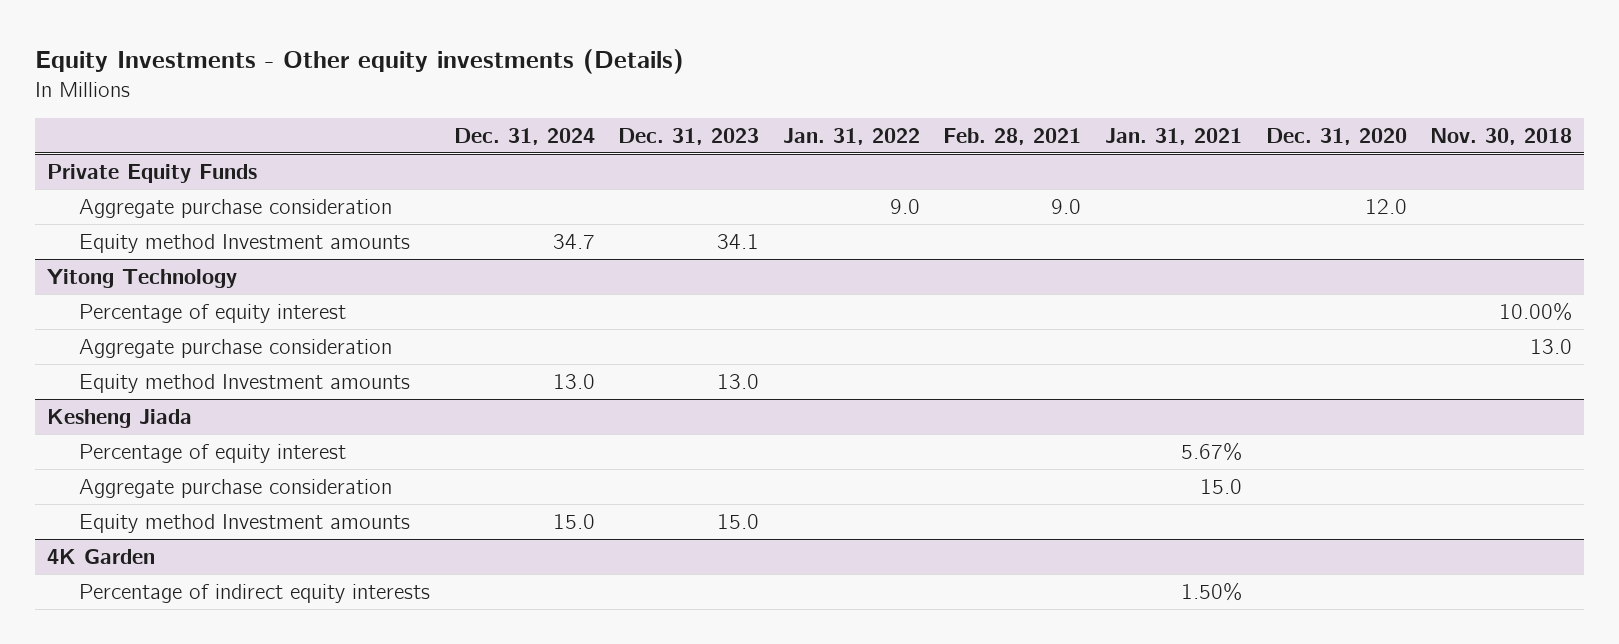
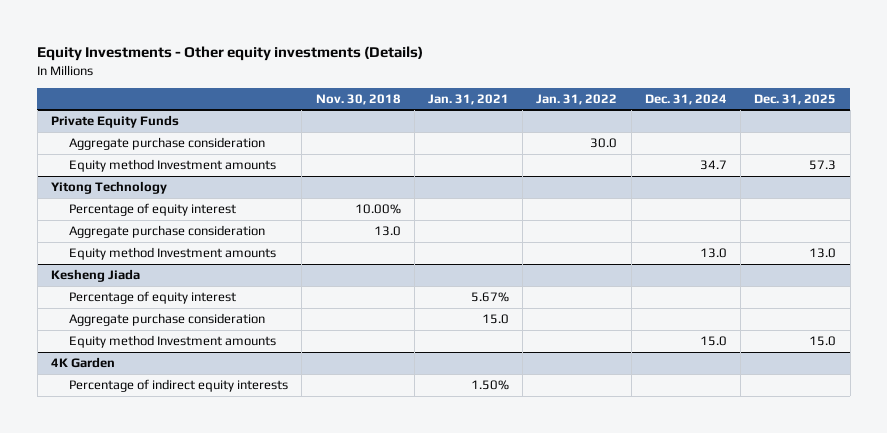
- | Dec. 31, 2024 | Dec. 31, 2023 | Jan. 31, 2022 | Feb. 28, 2021 | Jan. 31, 2021 | Dec. 31, 2020 | Nov. 30, 2018
+ | Nov. 30, 2018 | Jan. 31, 2021 | Jan. 31, 2022 | Dec. 31, 2024 | Dec. 31, 2025
@ Private Equity Funds
- Aggregate purchase consideration | | | 9.0 | 9.0 | | 12.0 |
+ Aggregate purchase consideration | | | 30.0 | |

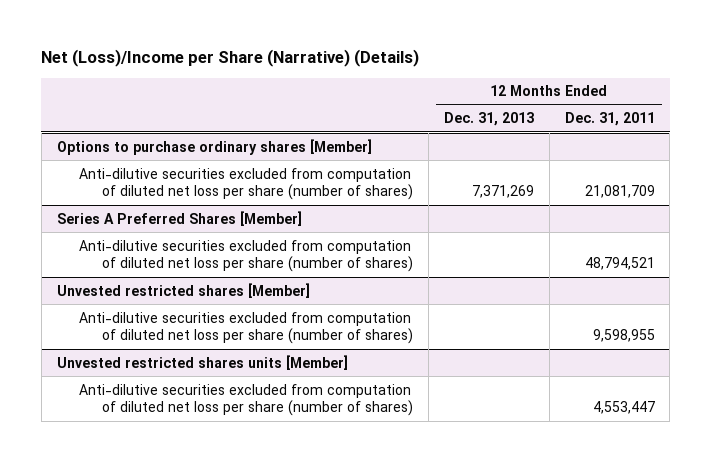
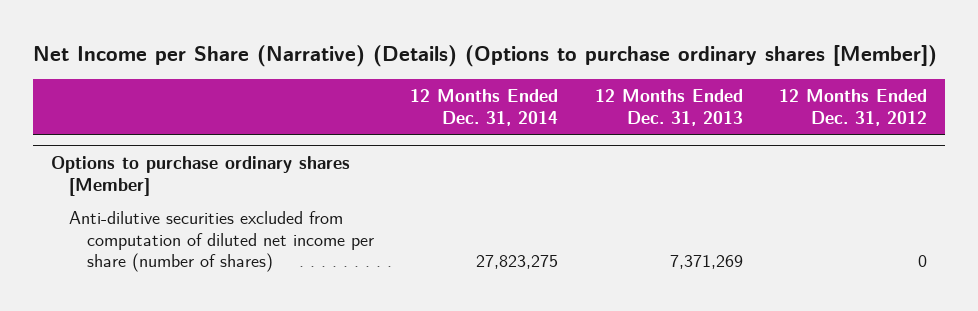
- Net (Loss)/Income per Share (Narrative) (Details)
+ Net Income per Share (Narrative) (Details) (Options to purchase ordinary shares [Member])
- | 12 Months Ended Dec. 31, 2013 | 12 Months Ended Dec. 31, 2011
+ | 12 Months Ended Dec. 31, 2014 | 12 Months Ended Dec. 31, 2013 | 12 Months Ended Dec. 31, 2012
@ Options to purchase ordinary shares [Member]
- Anti-dilutive securities excluded from computation of diluted net loss per share (number of shares) | 7,371,269 | 21,081,709
- Series A Preferred Shares [Member]
- Anti-dilutive securities excluded from computation of diluted net loss per share (number of shares) | | 48,794,521
- Unvested restricted shares [Member]
- Anti-dilutive securities excluded from computation of diluted net loss per share (number of shares) | | 9,598,955
- Unvested restricted shares units [Member]
- Anti-dilutive securities excluded from computation of diluted net loss per share (number of shares) | | 4,553,447
@ Options to purchase ordinary shares [Member]
+ Anti-dilutive securities excluded from computation of diluted net income per share (number of shares) | 27,823,275 | 7,371,269 | 0

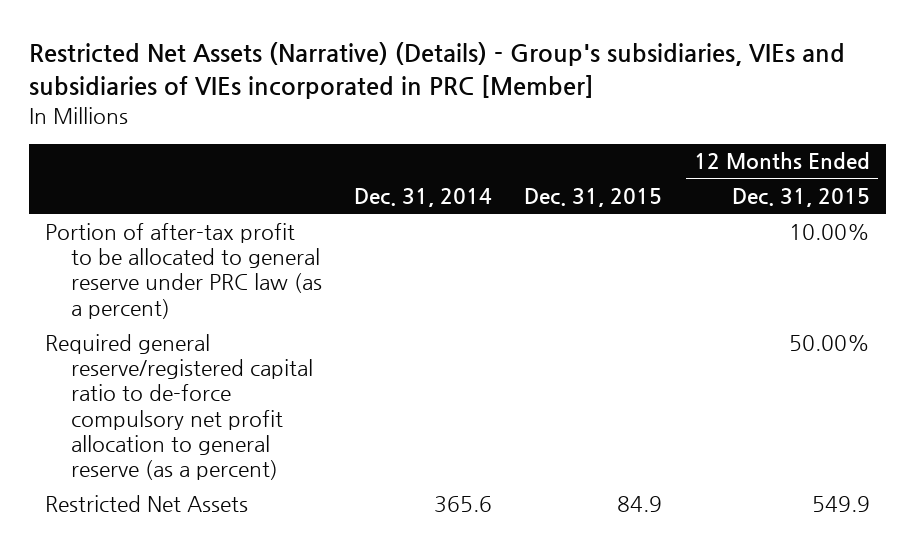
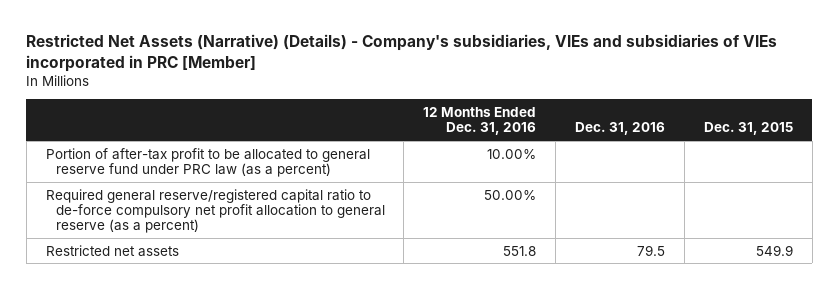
- Restricted Net Assets (Narrative) (Details) - Group's subsidiaries, VIEs and subsidiaries of VIEs incorporated in PRC [Member]
+ Restricted Net Assets (Narrative) (Details) - Company's subsidiaries, VIEs and subsidiaries of VIEs incorporated in PRC [Member]
- | Dec. 31, 2014 | Dec. 31, 2015 | 12 Months Ended Dec. 31, 2015
+ | 12 Months Ended Dec. 31, 2016 | Dec. 31, 2016 | Dec. 31, 2015
- Portion of after-tax profit to be allocated to general reserve under PRC law (as a percent) | | | 10.00%
+ Portion of after-tax profit to be allocated to general reserve fund under PRC law (as a percent) | 10.00% | |
- Restricted Net Assets | 365.6 | 84.9 | 549.9
+ Restricted net assets | 551.8 | 79.5 | 549.9

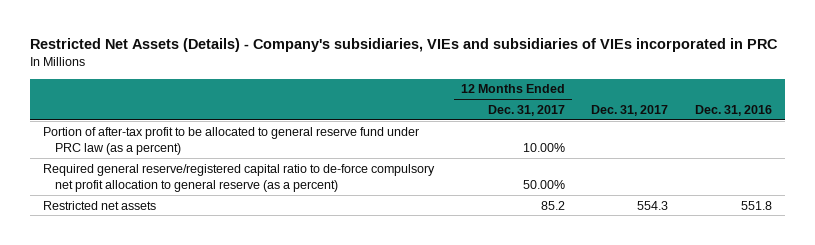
- Restricted Net Assets (Narrative) (Details) - Company's subsidiaries, VIEs and subsidiaries of VIEs incorporated in PRC [Member]
+ Restricted Net Assets (Details) - Company's subsidiaries, VIEs and subsidiaries of VIEs incorporated in PRC
- | 12 Months Ended Dec. 31, 2016 | Dec. 31, 2016 | Dec. 31, 2015
+ | 12 Months Ended Dec. 31, 2017 | Dec. 31, 2017 | Dec. 31, 2016
- Restricted net assets | 551.8 | 79.5 | 549.9
+ Restricted net assets | 85.2 | 554.3 | 551.8

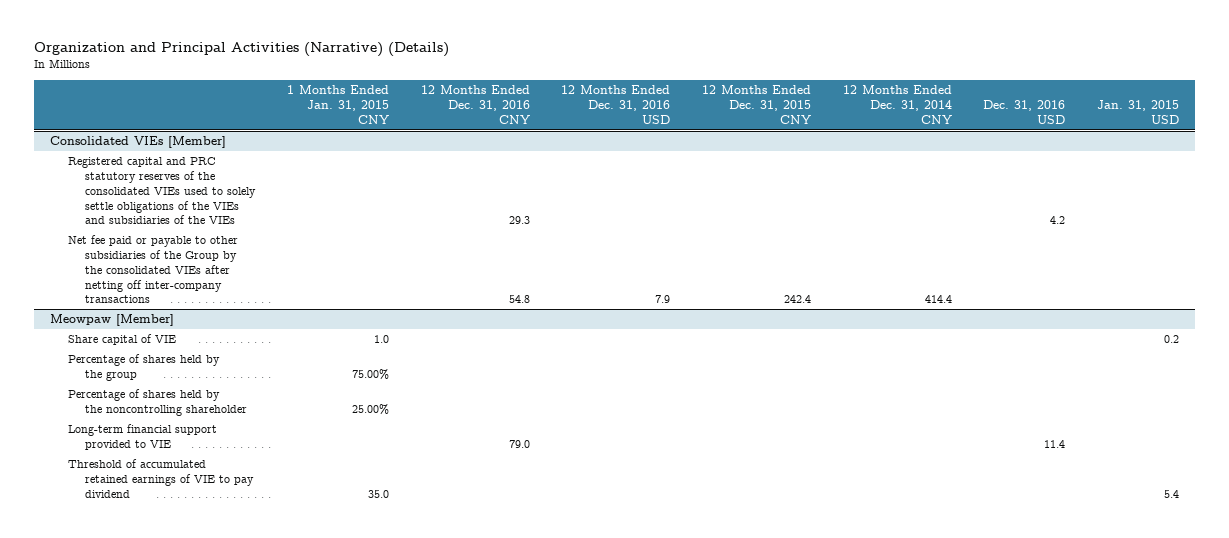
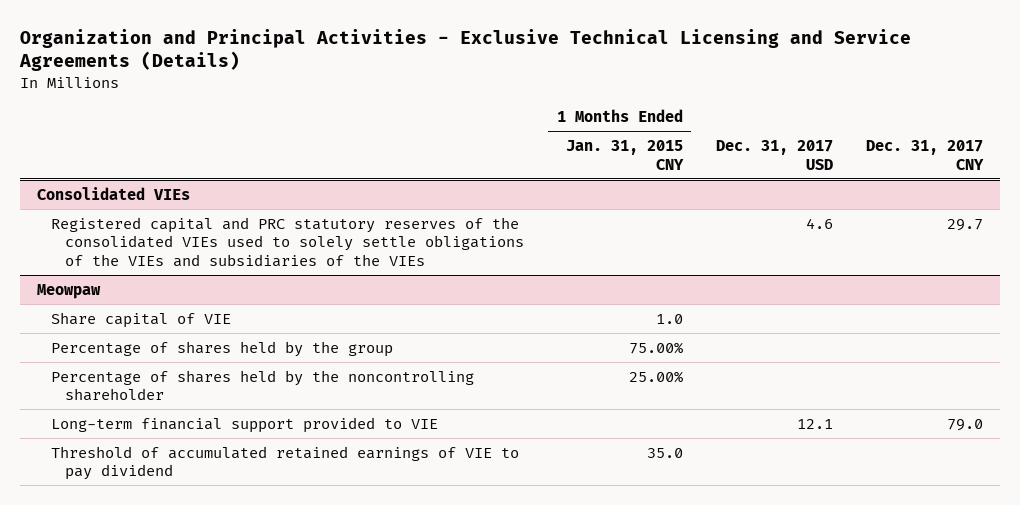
- Organization and Principal Activities (Narrative) (Details)
+ Organization and Principal Activities - Exclusive Technical Licensing and Service Agreements (Details)
- | 1 Months Ended Jan. 31, 2015 CNY | 12 Months Ended Dec. 31, 2016 CNY | 12 Months Ended Dec. 31, 2016 USD | 12 Months Ended Dec. 31, 2015 CNY | 12 Months Ended Dec. 31, 2014 CNY | Dec. 31, 2016 USD | Jan. 31, 2015 USD
+ | 1 Months Ended Jan. 31, 2015 CNY | Dec. 31, 2017 USD | Dec. 31, 2017 CNY
- Consolidated VIEs [Member]
+ Consolidated VIEs
- Net fee paid or payable to other subsidiaries of the Group by the consolidated VIEs after netting off inter-company transactions | | 54.8 | 7.9 | 242.4 | 414.4 | |
- Meowpaw [Member]
+ Meowpaw

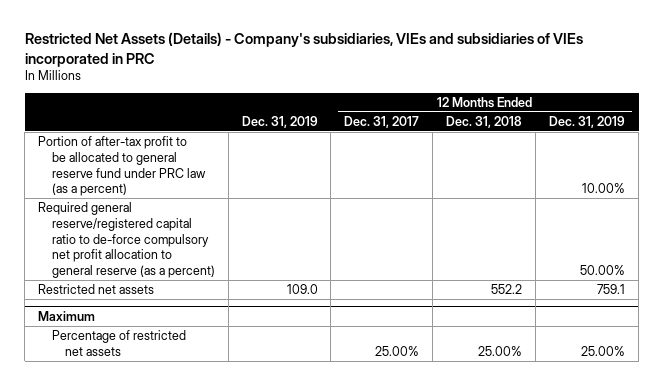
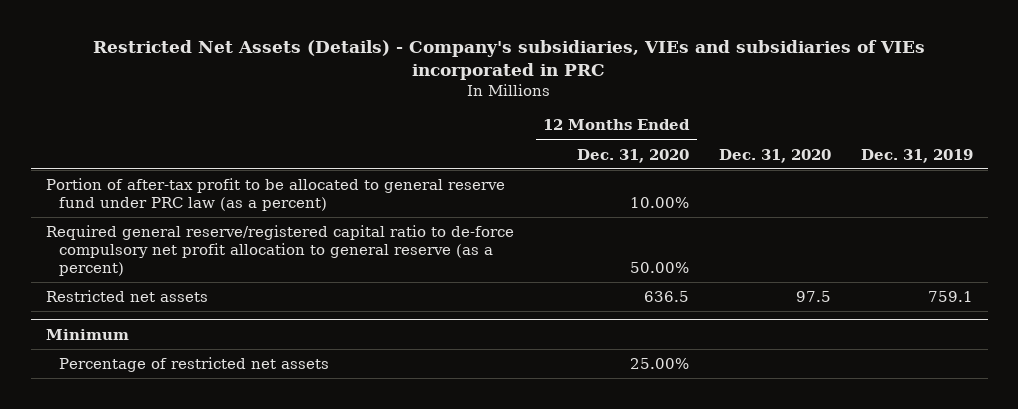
- | Dec. 31, 2019 | 12 Months Ended Dec. 31, 2017 | 12 Months Ended Dec. 31, 2018 | 12 Months Ended Dec. 31, 2019
+ | 12 Months Ended Dec. 31, 2020 | Dec. 31, 2020 | Dec. 31, 2019
- Restricted net assets | 109.0 | | 552.2 | 759.1
- Maximum
+ Restricted net assets | 636.5 | 97.5 | 759.1
+ Minimum

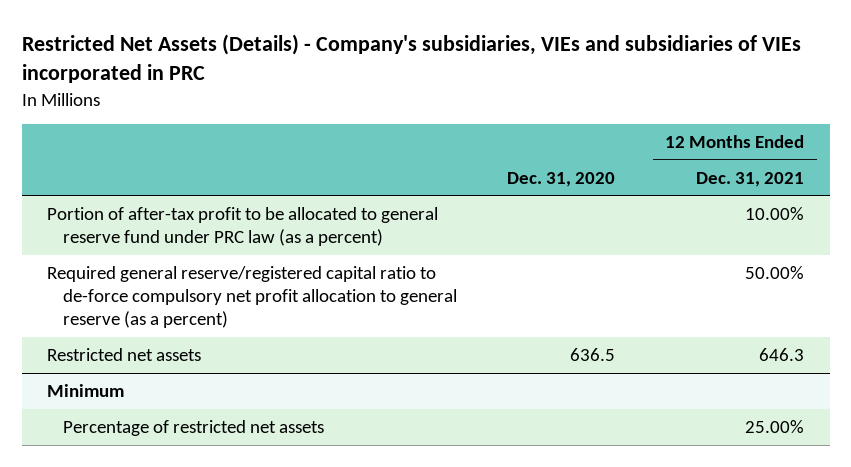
- | 12 Months Ended Dec. 31, 2020 | Dec. 31, 2020 | Dec. 31, 2019
+ | Dec. 31, 2020 | 12 Months Ended Dec. 31, 2021
- Restricted net assets | 636.5 | 97.5 | 759.1
+ Restricted net assets | 636.5 | 646.3

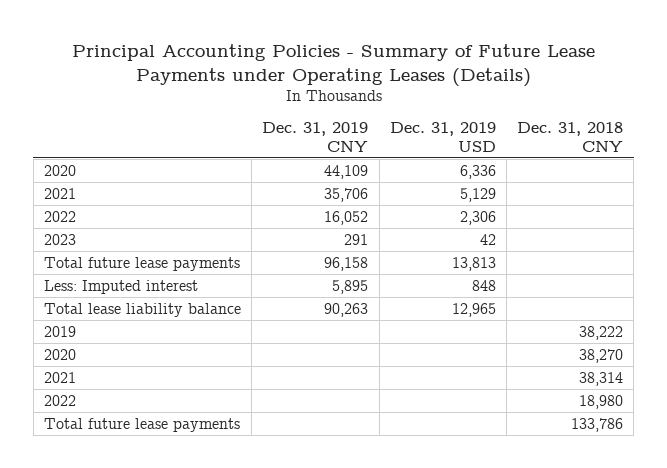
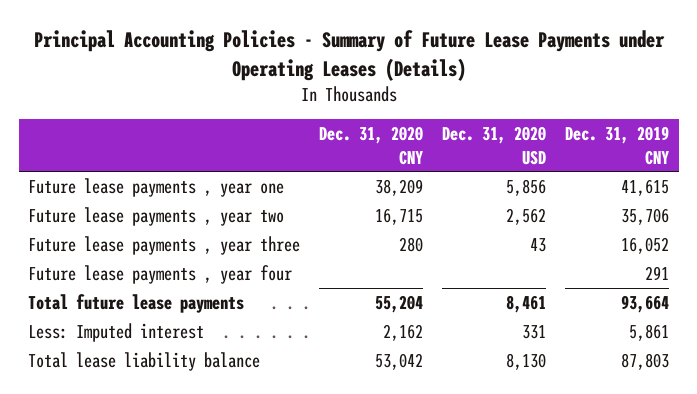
- | Dec. 31, 2019 CNY | Dec. 31, 2019 USD | Dec. 31, 2018 CNY
+ | Dec. 31, 2020 CNY | Dec. 31, 2020 USD | Dec. 31, 2019 CNY
- 2020 | 44,109 | 6,336 |
- 2021 | 35,706 | 5,129 |
- 2022 | 16,052 | 2,306 |
- 2023 | 291 | 42 |
- Total future lease payments | 96,158 | 13,813 |
- Less: Imputed interest | 5,895 | 848 |
- Total lease liability balance | 90,263 | 12,965 |
- 2019 | | | 38,222
- 2020 | | | 38,270
- 2021 | | | 38,314
- 2022 | | | 18,980
- Total future lease payments | | | 133,786
+ Future lease payments , year one | 38,209 | 5,856 | 41,615
+ Future lease payments , year two | 16,715 | 2,562 | 35,706
+ Future lease payments , year three | 280 | 43 | 16,052
+ Future lease payments , year four | | | 291
+ Total future lease payments | 55,204 | 8,461 | 93,664
+ Less: Imputed interest | 2,162 | 331 | 5,861
+ Total lease liability balance | 53,042 | 8,130 | 87,803

